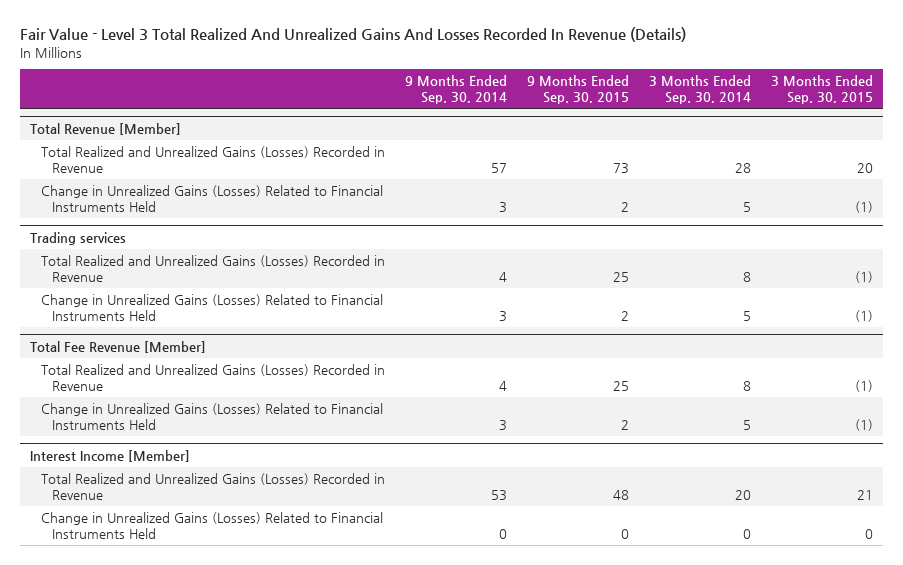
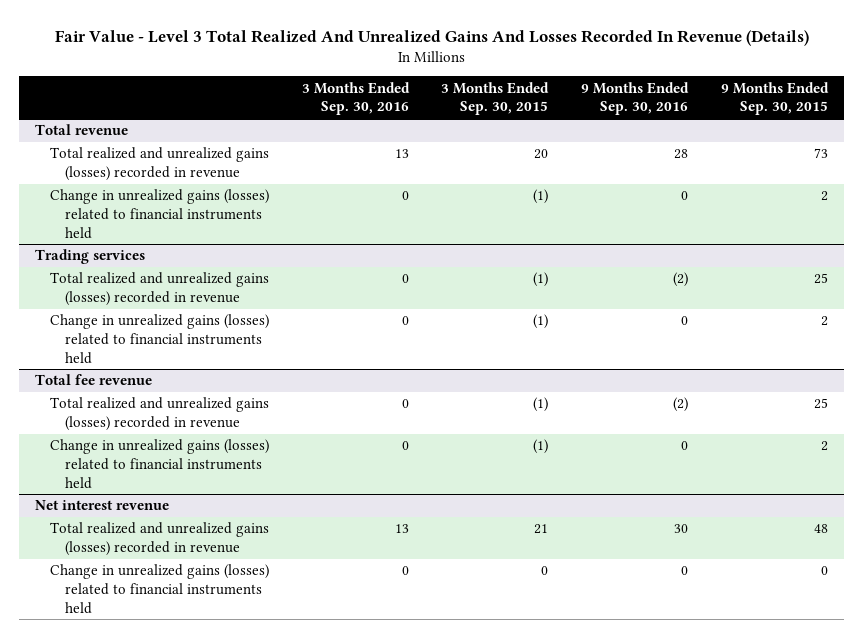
- | 9 Months Ended Sep. 30, 2014 | 9 Months Ended Sep. 30, 2015 | 3 Months Ended Sep. 30, 2014 | 3 Months Ended Sep. 30, 2015
+ | 3 Months Ended Sep. 30, 2016 | 3 Months Ended Sep. 30, 2015 | 9 Months Ended Sep. 30, 2016 | 9 Months Ended Sep. 30, 2015
- Total Revenue [Member]
- Total Realized and Unrealized Gains (Losses) Recorded in Revenue | 57 | 73 | 28 | 20
- Change in Unrealized Gains (Losses) Related to Financial Instruments Held | 3 | 2 | 5 | (1)
+ Total revenue
+ Total realized and unrealized gains (losses) recorded in revenue | 13 | 20 | 28 | 73
+ Change in unrealized gains (losses) related to financial instruments held | 0 | (1) | 0 | 2
@ Trading services
- Total Realized and Unrealized Gains (Losses) Recorded in Revenue | 4 | 25 | 8 | (1)
- Change in Unrealized Gains (Losses) Related to Financial Instruments Held | 3 | 2 | 5 | (1)
- Total Fee Revenue [Member]
- Total Realized and Unrealized Gains (Losses) Recorded in Revenue | 4 | 25 | 8 | (1)
- Change in Unrealized Gains (Losses) Related to Financial Instruments Held | 3 | 2 | 5 | (1)
- Interest Income [Member]
- Total Realized and Unrealized Gains (Losses) Recorded in Revenue | 53 | 48 | 20 | 21
- Change in Unrealized Gains (Losses) Related to Financial Instruments Held | 0 | 0 | 0 | 0
@ Trading services
+ Total realized and unrealized gains (losses) recorded in revenue | 0 | (1) | (2) | 25
+ Change in unrealized gains (losses) related to financial instruments held | 0 | (1) | 0 | 2
+ Total fee revenue
+ Total realized and unrealized gains (losses) recorded in revenue | 0 | (1) | (2) | 25
+ Change in unrealized gains (losses) related to financial instruments held | 0 | (1) | 0 | 2
+ Net interest revenue
+ Total realized and unrealized gains (losses) recorded in revenue | 13 | 21 | 30 | 48
+ Change in unrealized gains (losses) related to financial instruments held | 0 | 0 | 0 | 0

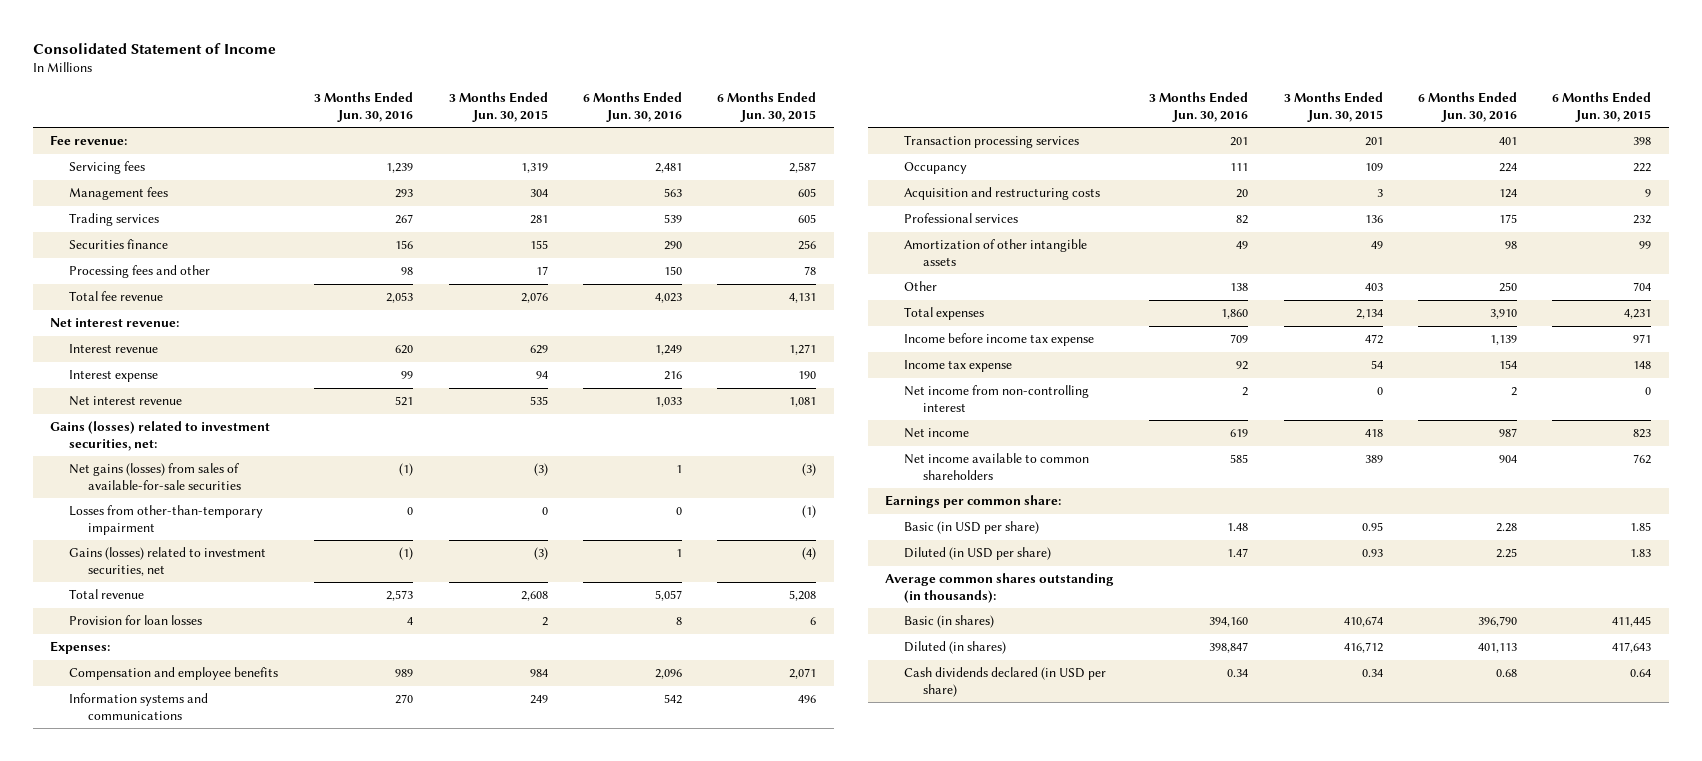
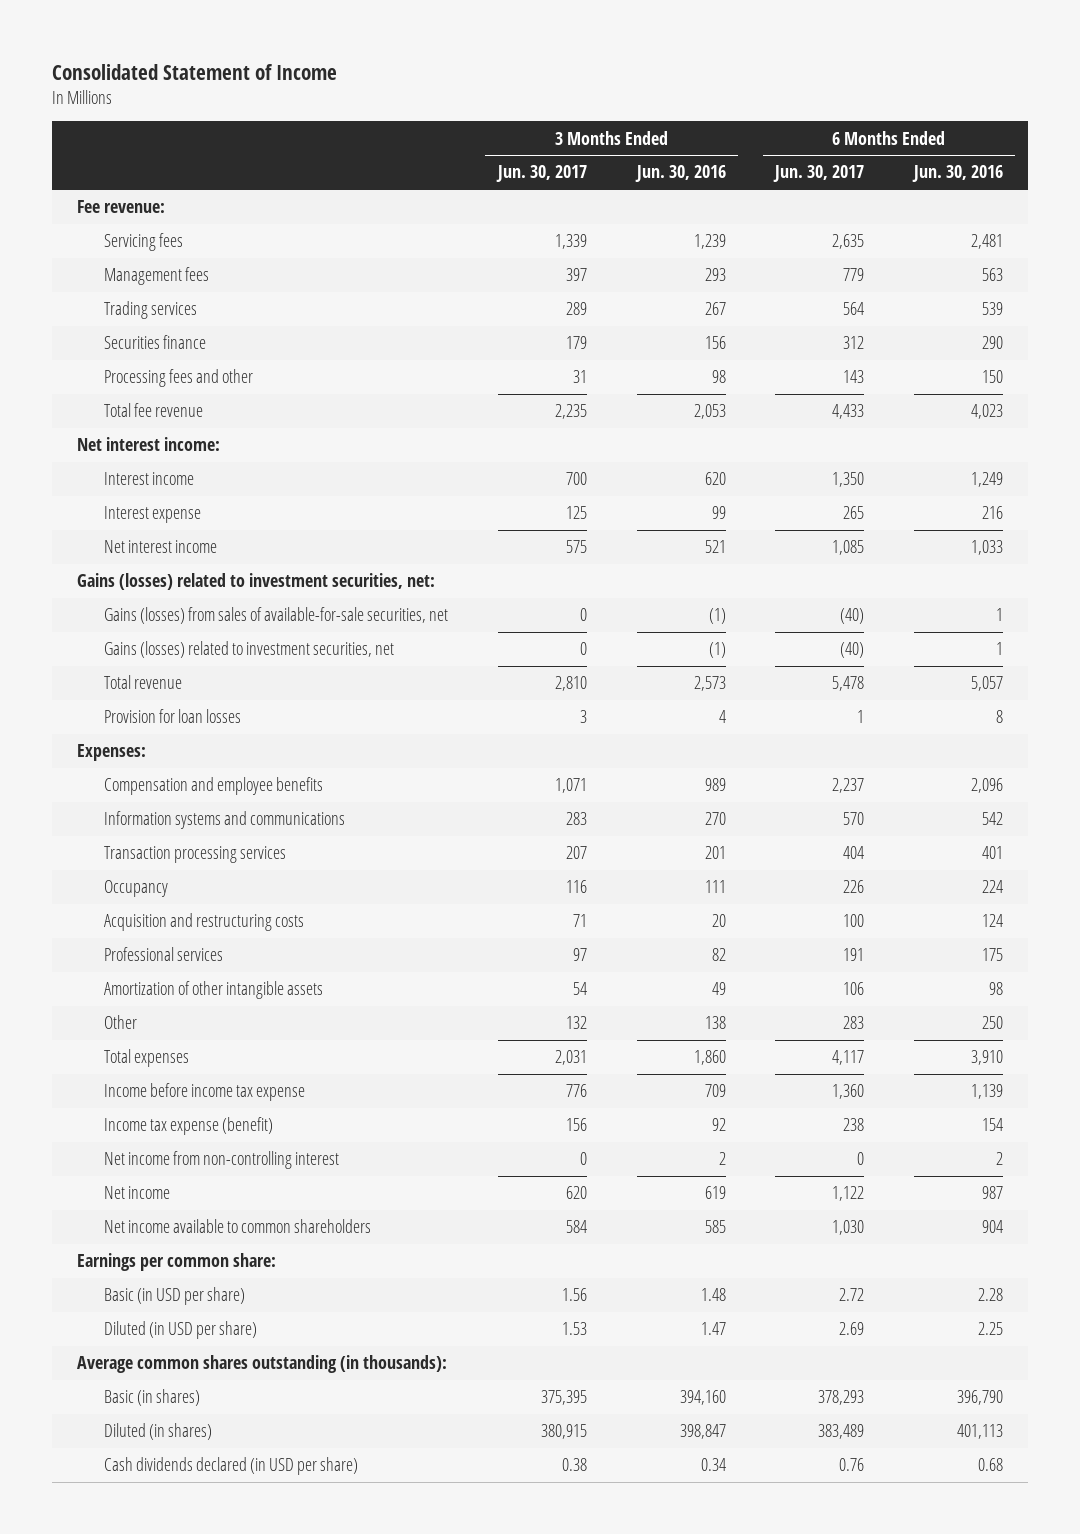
- | 3 Months Ended Jun. 30, 2016 | 3 Months Ended Jun. 30, 2015 | 6 Months Ended Jun. 30, 2016 | 6 Months Ended Jun. 30, 2015
+ | 3 Months Ended Jun. 30, 2017 | 3 Months Ended Jun. 30, 2016 | 6 Months Ended Jun. 30, 2017 | 6 Months Ended Jun. 30, 2016
- Net interest revenue:
- Interest revenue | 620 | 629 | 1,249 | 1,271
+ Net interest income:
+ Interest income | 700 | 620 | 1,350 | 1,249
- Net interest revenue | 521 | 535 | 1,033 | 1,081
+ Net interest income | 575 | 521 | 1,085 | 1,033
- Net gains (losses) from sales of available-for-sale securities | (1) | (3) | 1 | (3)
- Losses from other-than-temporary impairment | 0 | 0 | 0 | (1)
+ Gains (losses) from sales of available-for-sale securities, net | 0 | (1) | (40) | 1
- Income tax expense | 92 | 54 | 154 | 148
+ Income tax expense (benefit) | 156 | 92 | 238 | 154

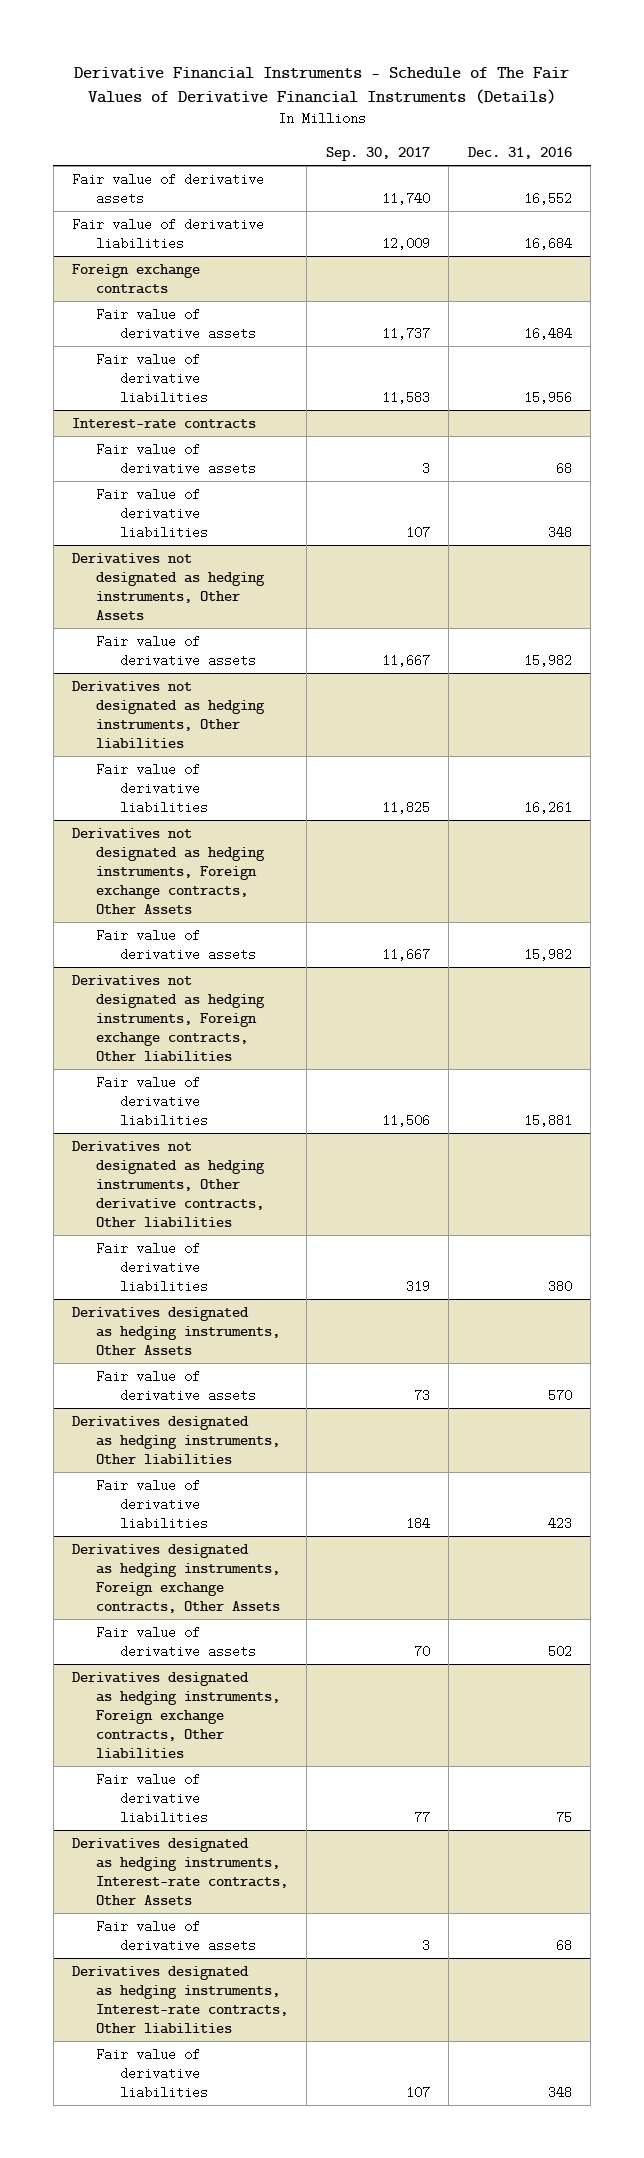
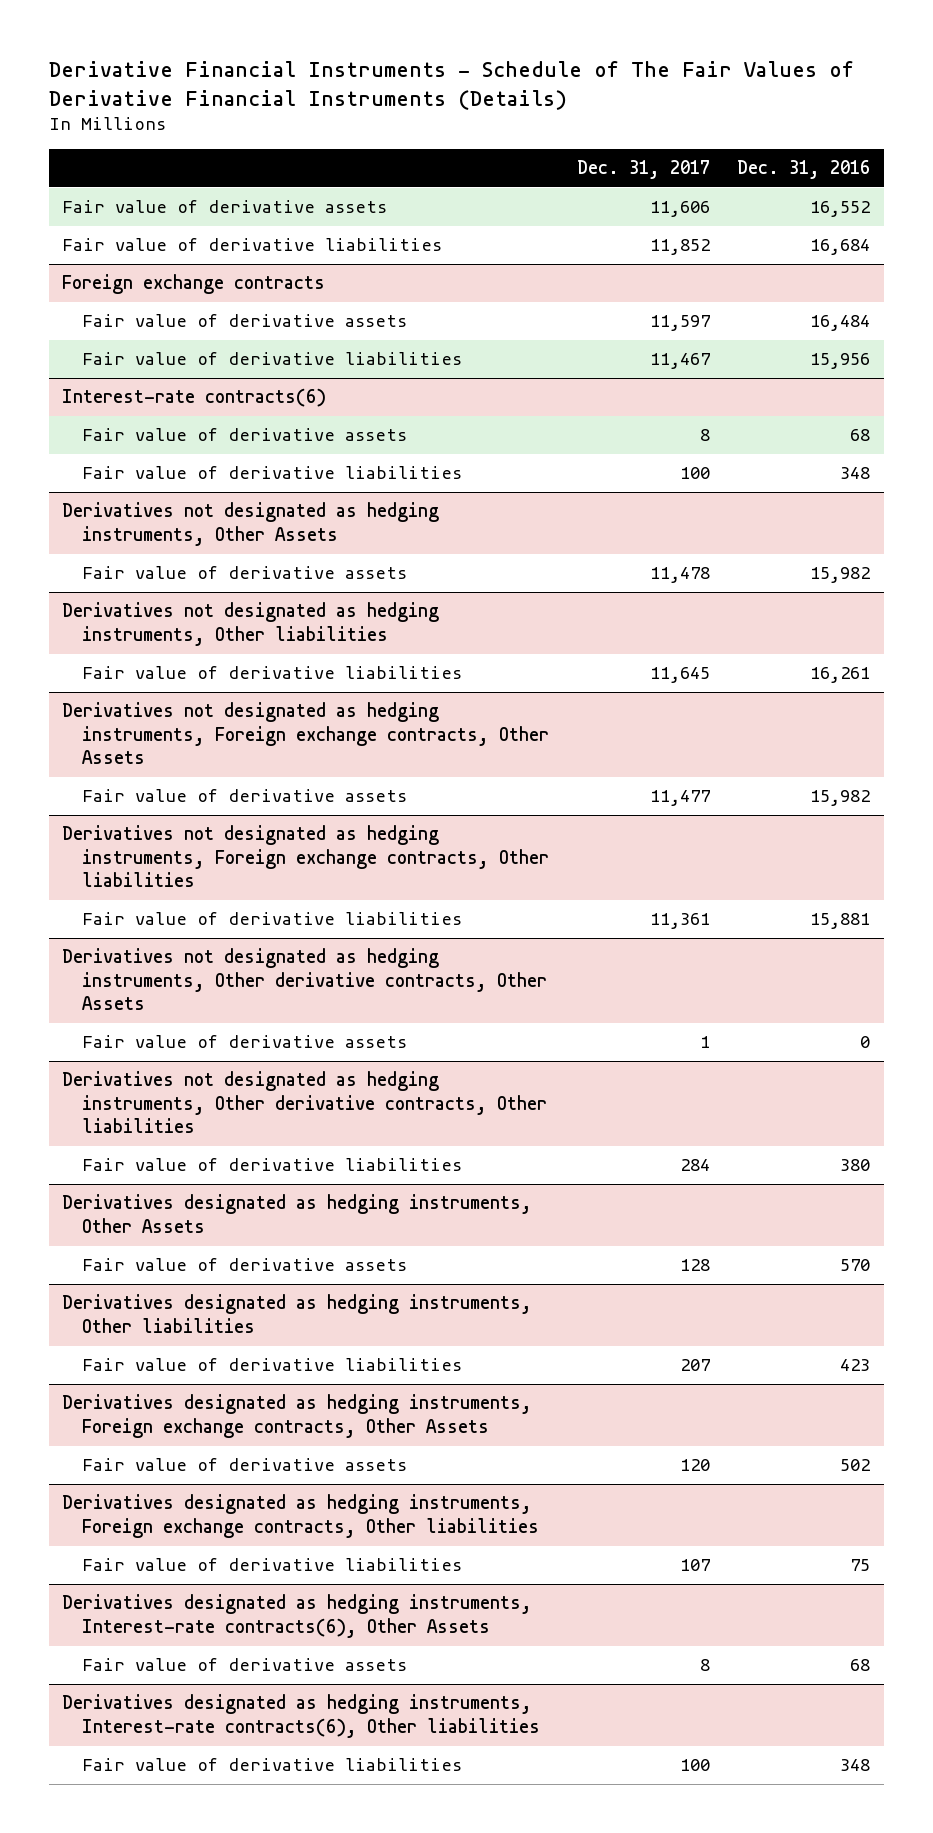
- | Sep. 30, 2017 | Dec. 31, 2016
+ | Dec. 31, 2017 | Dec. 31, 2016
- Interest-rate contracts
+ Interest-rate contracts(6)
+ Derivatives not designated as hedging instruments, Other derivative contracts, Other Assets
+ Fair value of derivative assets | 1 | 0
- Derivatives designated as hedging instruments, Interest-rate contracts, Other Assets
+ Derivatives designated as hedging instruments, Interest-rate contracts(6), Other Assets
- Derivatives designated as hedging instruments, Interest-rate contracts, Other liabilities
+ Derivatives designated as hedging instruments, Interest-rate contracts(6), Other liabilities

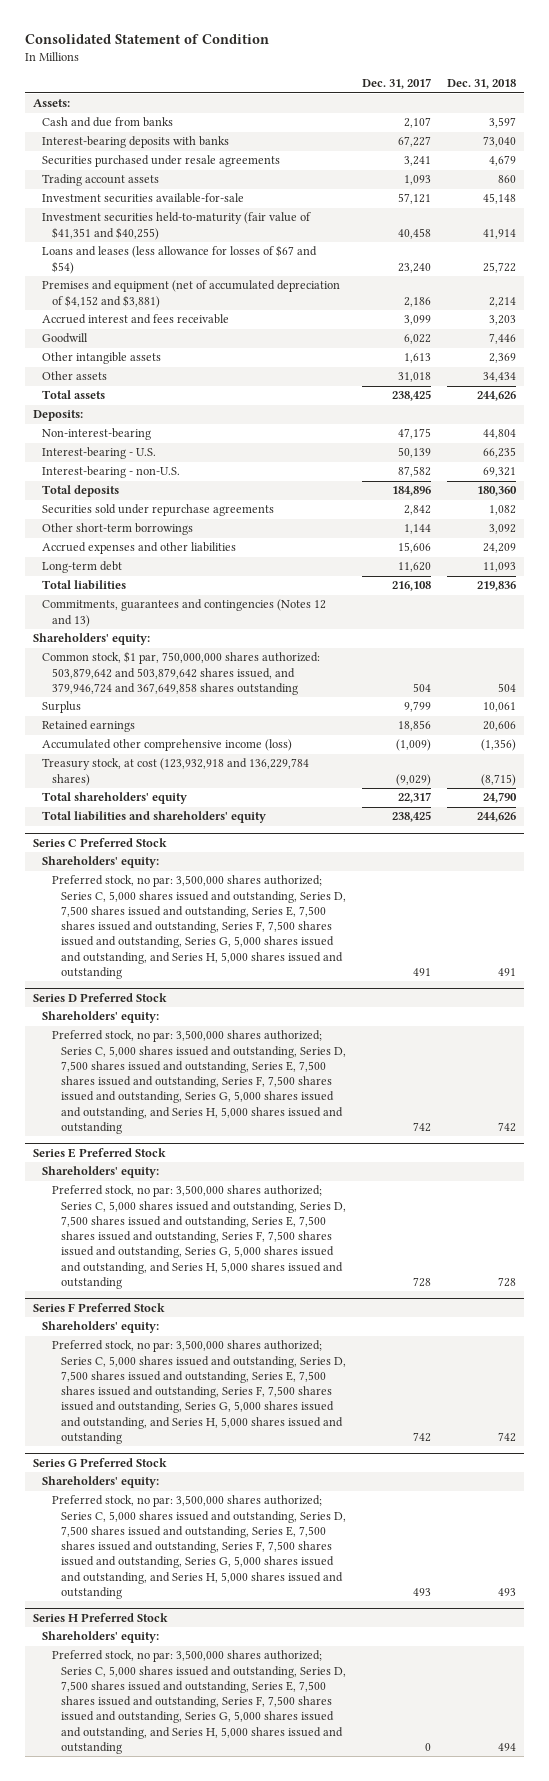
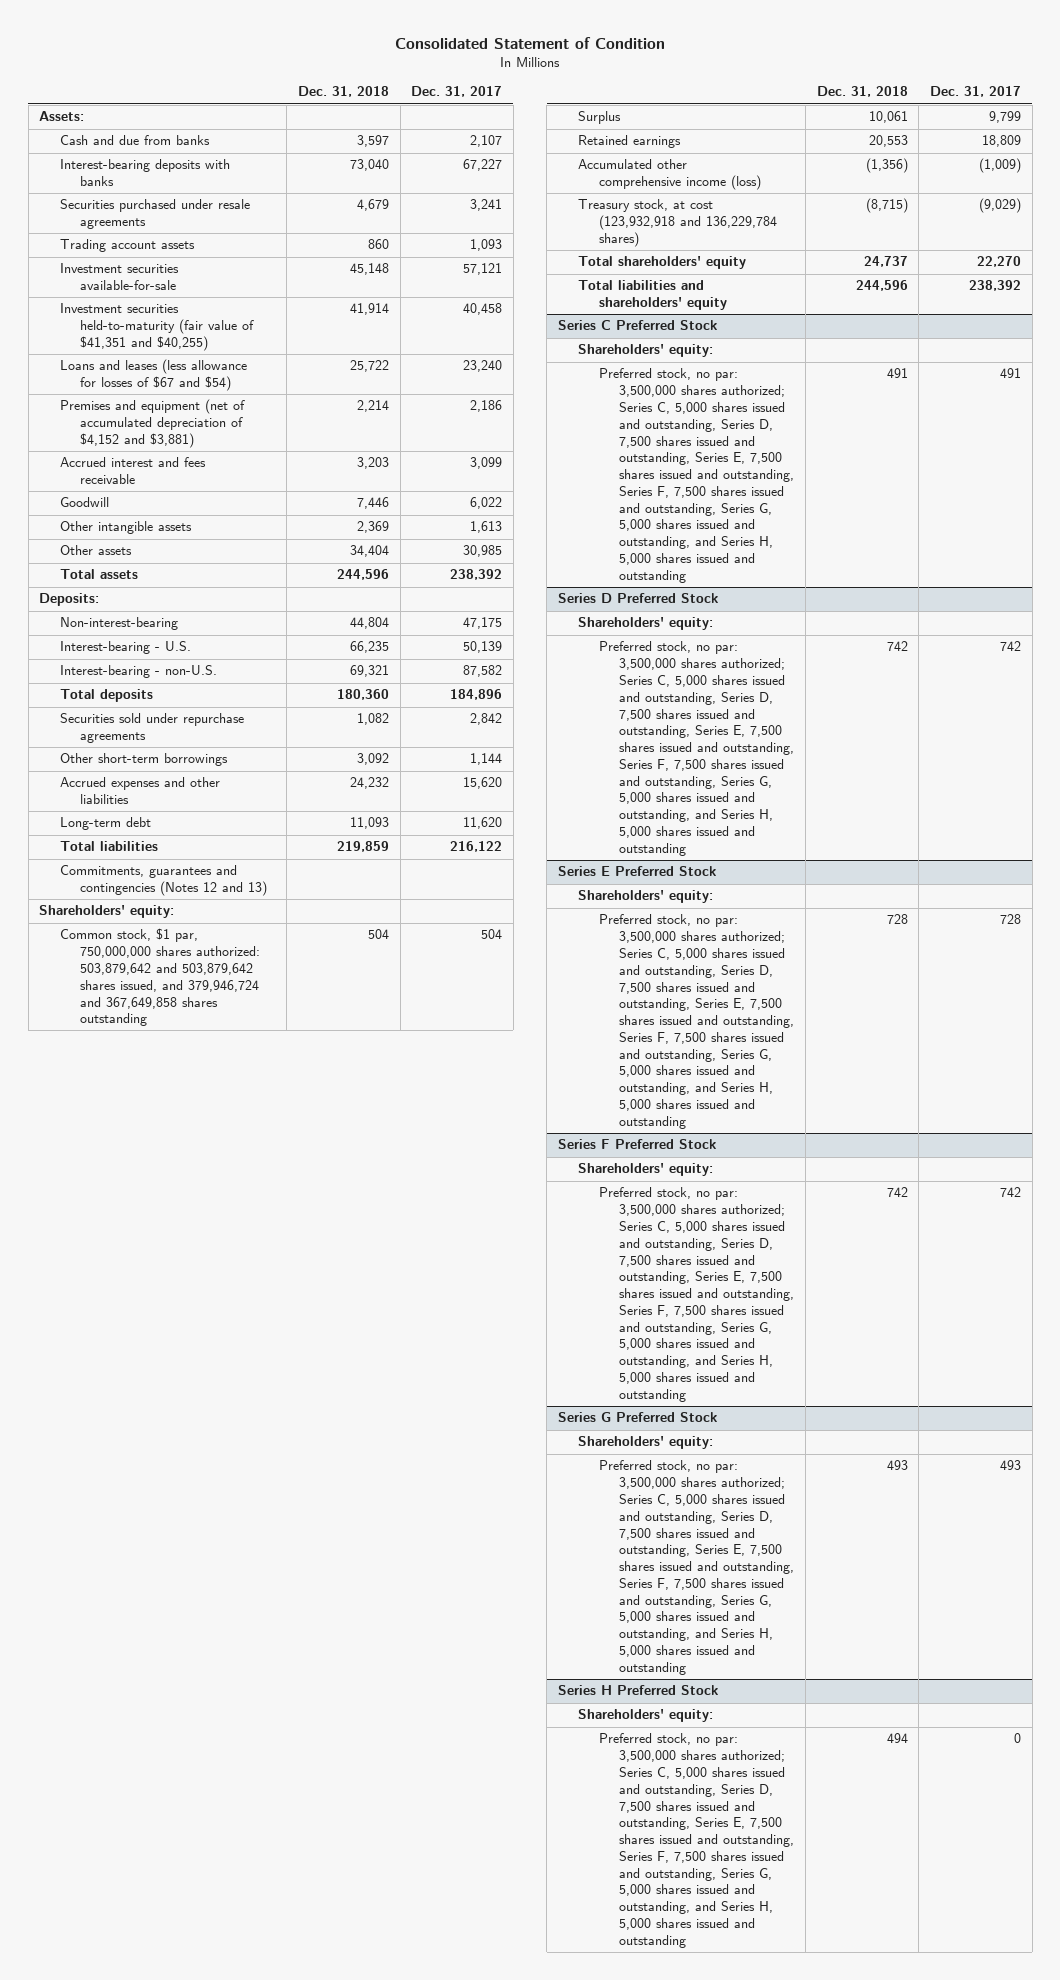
- | Dec. 31, 2017 | Dec. 31, 2018
+ | Dec. 31, 2018 | Dec. 31, 2017
- Other assets | 31,018 | 34,434
- Total assets | 238,425 | 244,626
+ Other assets | 34,404 | 30,985
+ Total assets | 244,596 | 238,392
- Accrued expenses and other liabilities | 15,606 | 24,209
+ Accrued expenses and other liabilities | 24,232 | 15,620
- Total liabilities | 216,108 | 219,836
+ Total liabilities | 219,859 | 216,122
- Retained earnings | 18,856 | 20,606
+ Retained earnings | 20,553 | 18,809
- Total shareholders' equity | 22,317 | 24,790
- Total liabilities and shareholders' equity | 238,425 | 244,626
+ Total shareholders' equity | 24,737 | 22,270
+ Total liabilities and shareholders' equity | 244,596 | 238,392

